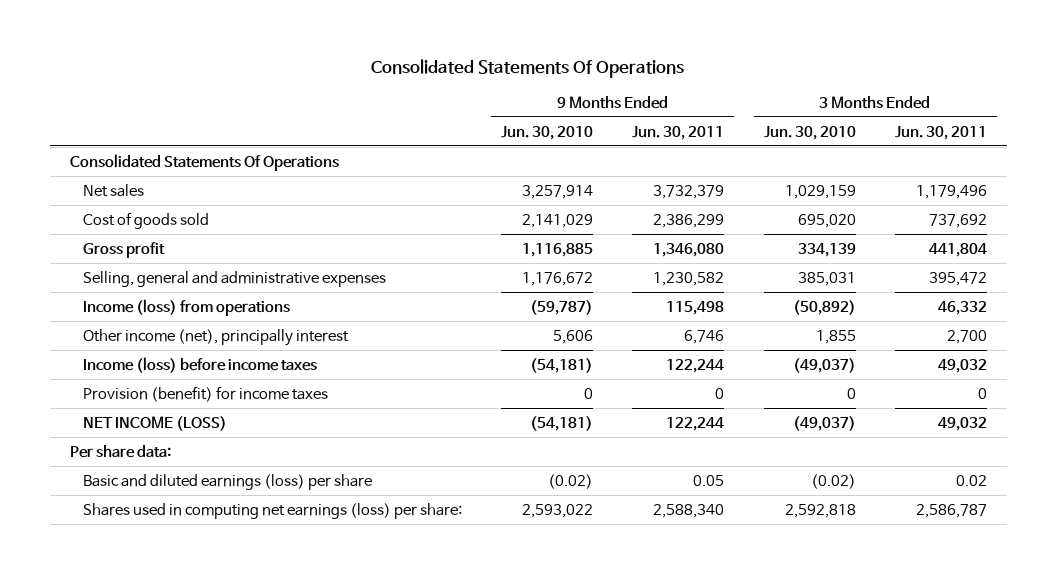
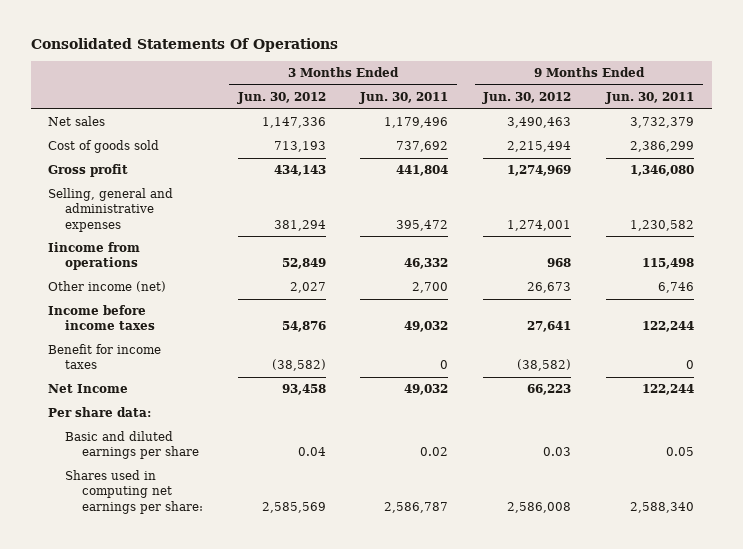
- | 9 Months Ended Jun. 30, 2010 | 9 Months Ended Jun. 30, 2011 | 3 Months Ended Jun. 30, 2010 | 3 Months Ended Jun. 30, 2011
+ | 3 Months Ended Jun. 30, 2012 | 3 Months Ended Jun. 30, 2011 | 9 Months Ended Jun. 30, 2012 | 9 Months Ended Jun. 30, 2011
- Consolidated Statements Of Operations
- Income (loss) from operations | (59,787) | 115,498 | (50,892) | 46,332
- Other income (net), principally interest | 5,606 | 6,746 | 1,855 | 2,700
- Income (loss) before income taxes | (54,181) | 122,244 | (49,037) | 49,032
- Provision (benefit) for income taxes | 0 | 0 | 0 | 0
- NET INCOME (LOSS) | (54,181) | 122,244 | (49,037) | 49,032
+ Iincome from operations | 52,849 | 46,332 | 968 | 115,498
+ Other income (net) | 2,027 | 2,700 | 26,673 | 6,746
+ Income before income taxes | 54,876 | 49,032 | 27,641 | 122,244
+ Benefit for income taxes | (38,582) | 0 | (38,582) | 0
+ Net Income | 93,458 | 49,032 | 66,223 | 122,244
- Basic and diluted earnings (loss) per share | (0.02) | 0.05 | (0.02) | 0.02
- Shares used in computing net earnings (loss) per share: | 2,593,022 | 2,588,340 | 2,592,818 | 2,586,787
+ Basic and diluted earnings per share | 0.04 | 0.02 | 0.03 | 0.05
+ Shares used in computing net earnings per share: | 2,585,569 | 2,586,787 | 2,586,008 | 2,588,340

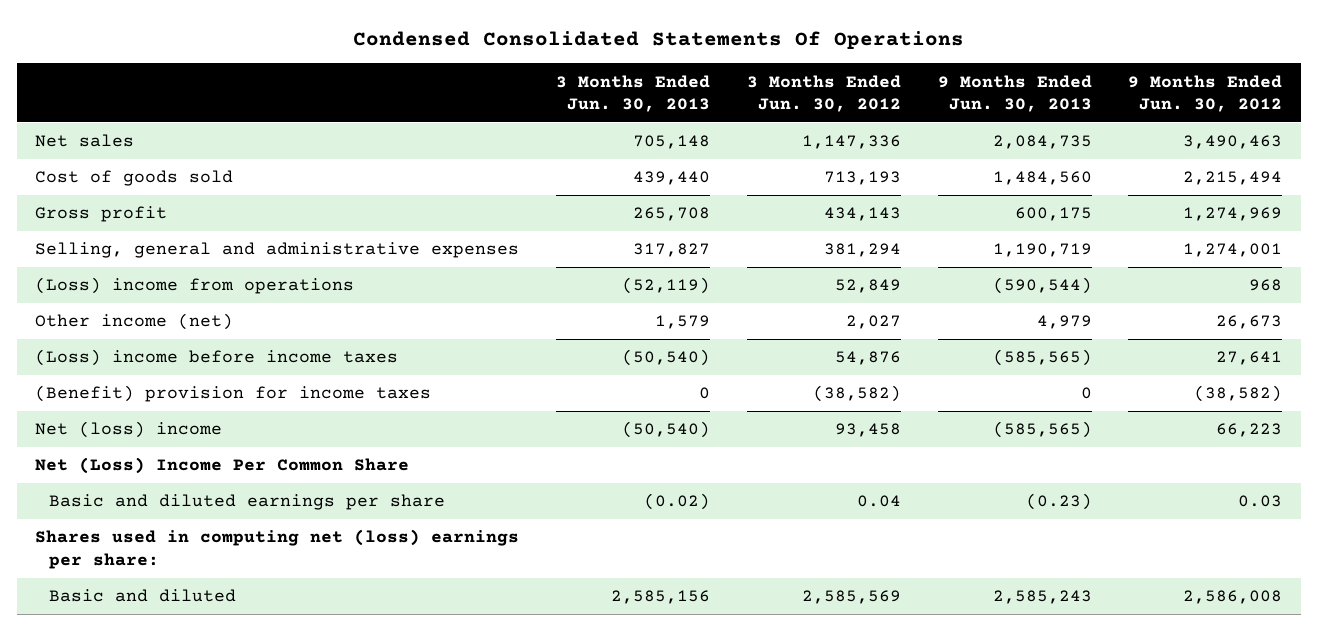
- Consolidated Statements Of Operations
+ Condensed Consolidated Statements Of Operations
- | 3 Months Ended Jun. 30, 2012 | 3 Months Ended Jun. 30, 2011 | 9 Months Ended Jun. 30, 2012 | 9 Months Ended Jun. 30, 2011
+ | 3 Months Ended Jun. 30, 2013 | 3 Months Ended Jun. 30, 2012 | 9 Months Ended Jun. 30, 2013 | 9 Months Ended Jun. 30, 2012
- Iincome from operations | 52,849 | 46,332 | 968 | 115,498
+ (Loss) income from operations | (52,119) | 52,849 | (590,544) | 968
- Income before income taxes | 54,876 | 49,032 | 27,641 | 122,244
- Benefit for income taxes | (38,582) | 0 | (38,582) | 0
- Net Income | 93,458 | 49,032 | 66,223 | 122,244
- Per share data:
+ (Loss) income before income taxes | (50,540) | 54,876 | (585,565) | 27,641
+ (Benefit) provision for income taxes | 0 | (38,582) | 0 | (38,582)
+ Net (loss) income | (50,540) | 93,458 | (585,565) | 66,223
+ Net (Loss) Income Per Common Share
- Shares used in computing net earnings per share: | 2,585,569 | 2,586,787 | 2,586,008 | 2,588,340
+ Shares used in computing net (loss) earnings per share:
+ Basic and diluted | 2,585,156 | 2,585,569 | 2,585,243 | 2,586,008

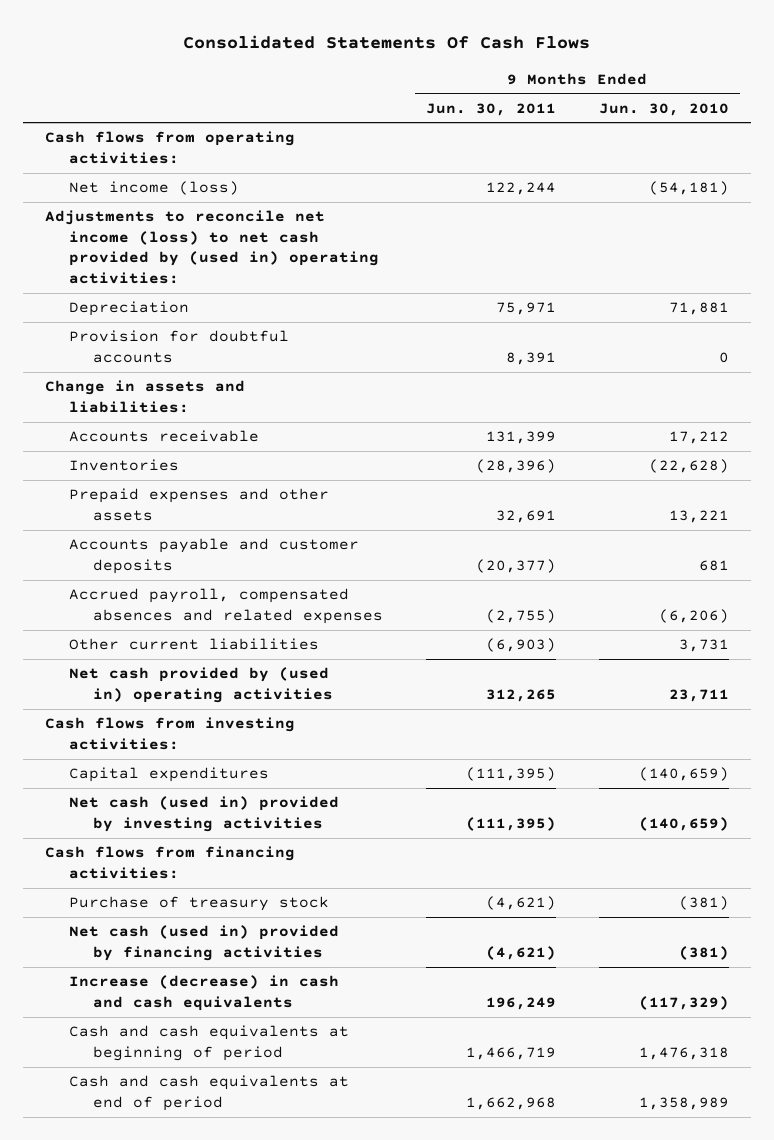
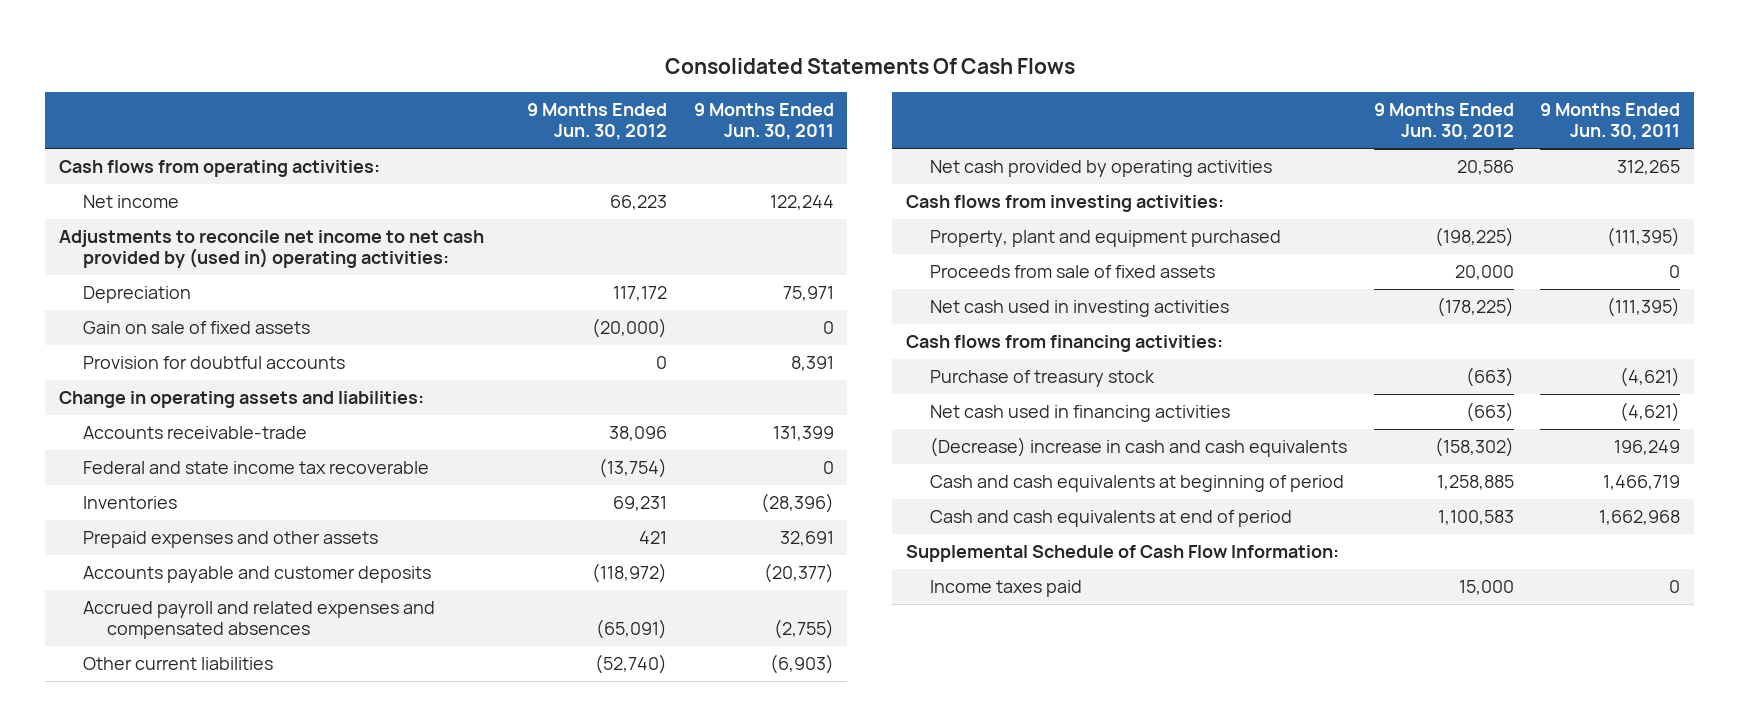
- | 9 Months Ended Jun. 30, 2011 | 9 Months Ended Jun. 30, 2010
+ | 9 Months Ended Jun. 30, 2012 | 9 Months Ended Jun. 30, 2011
- Net income (loss) | 122,244 | (54,181)
- Adjustments to reconcile net income (loss) to net cash provided by (used in) operating activities:
+ Net income | 66,223 | 122,244
+ Adjustments to reconcile net income to net cash provided by (used in) operating activities:
+ Gain on sale of fixed assets | (20,000) | 0
- Change in assets and liabilities:
- Accounts receivable | 131,399 | 17,212
+ Change in operating assets and liabilities:
+ Accounts receivable-trade | 38,096 | 131,399
+ Federal and state income tax recoverable | (13,754) | 0
- Accrued payroll, compensated absences and related expenses | (2,755) | (6,206)
+ Accrued payroll and related expenses and compensated absences | (65,091) | (2,755)
- Net cash provided by (used in) operating activities | 312,265 | 23,711
+ Net cash provided by operating activities | 20,586 | 312,265
- Capital expenditures | (111,395) | (140,659)
- Net cash (used in) provided by investing activities | (111,395) | (140,659)
+ Property, plant and equipment purchased | (198,225) | (111,395)
+ Proceeds from sale of fixed assets | 20,000 | 0
+ Net cash used in investing activities | (178,225) | (111,395)
- Net cash (used in) provided by financing activities | (4,621) | (381)
- Increase (decrease) in cash and cash equivalents | 196,249 | (117,329)
+ Net cash used in financing activities | (663) | (4,621)
+ (Decrease) increase in cash and cash equivalents | (158,302) | 196,249
+ Supplemental Schedule of Cash Flow Information:
+ Income taxes paid | 15,000 | 0

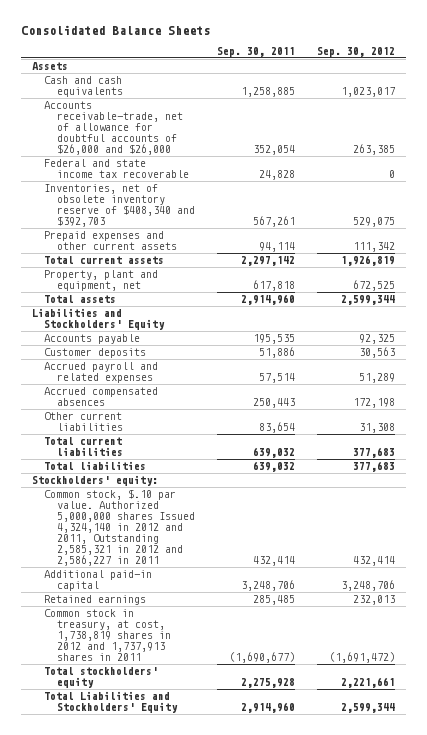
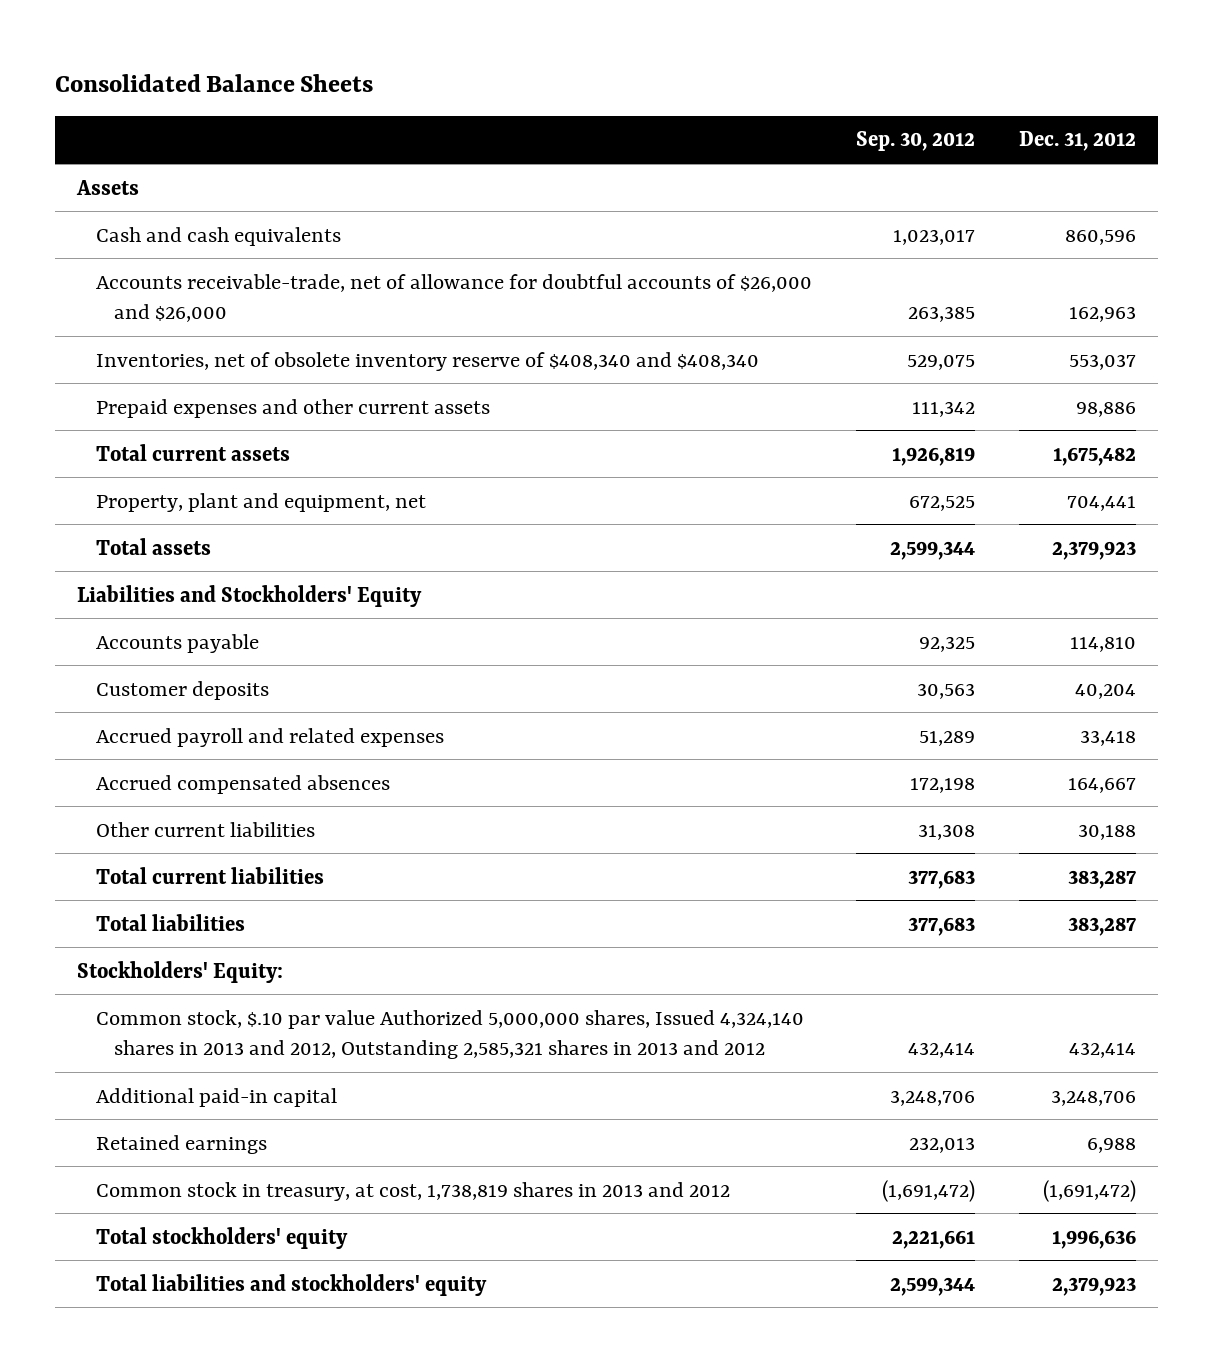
- | Sep. 30, 2011 | Sep. 30, 2012
+ | Sep. 30, 2012 | Dec. 31, 2012
- Federal and state income tax recoverable | 24,828 | 0
- Inventories, net of obsolete inventory reserve of $408,340 and $392,703 | 567,261 | 529,075
+ Inventories, net of obsolete inventory reserve of $408,340 and $408,340 | 529,075 | 553,037
- Stockholders' equity:
- Common stock, $.10 par value. Authorized 5,000,000 shares Issued 4,324,140 in 2012 and 2011, Outstanding 2,585,321 in 2012 and 2,586,227 in 2011 | 432,414 | 432,414
+ Stockholders' Equity:
+ Common stock, $.10 par value Authorized 5,000,000 shares, Issued 4,324,140 shares in 2013 and 2012, Outstanding 2,585,321 shares in 2013 and 2012 | 432,414 | 432,414
- Common stock in treasury, at cost, 1,738,819 shares in 2012 and 1,737,913 shares in 2011 | (1,690,677) | (1,691,472)
+ Common stock in treasury, at cost, 1,738,819 shares in 2013 and 2012 | (1,691,472) | (1,691,472)
- Total Liabilities and Stockholders' Equity | 2,914,960 | 2,599,344
+ Total liabilities and stockholders' equity | 2,599,344 | 2,379,923

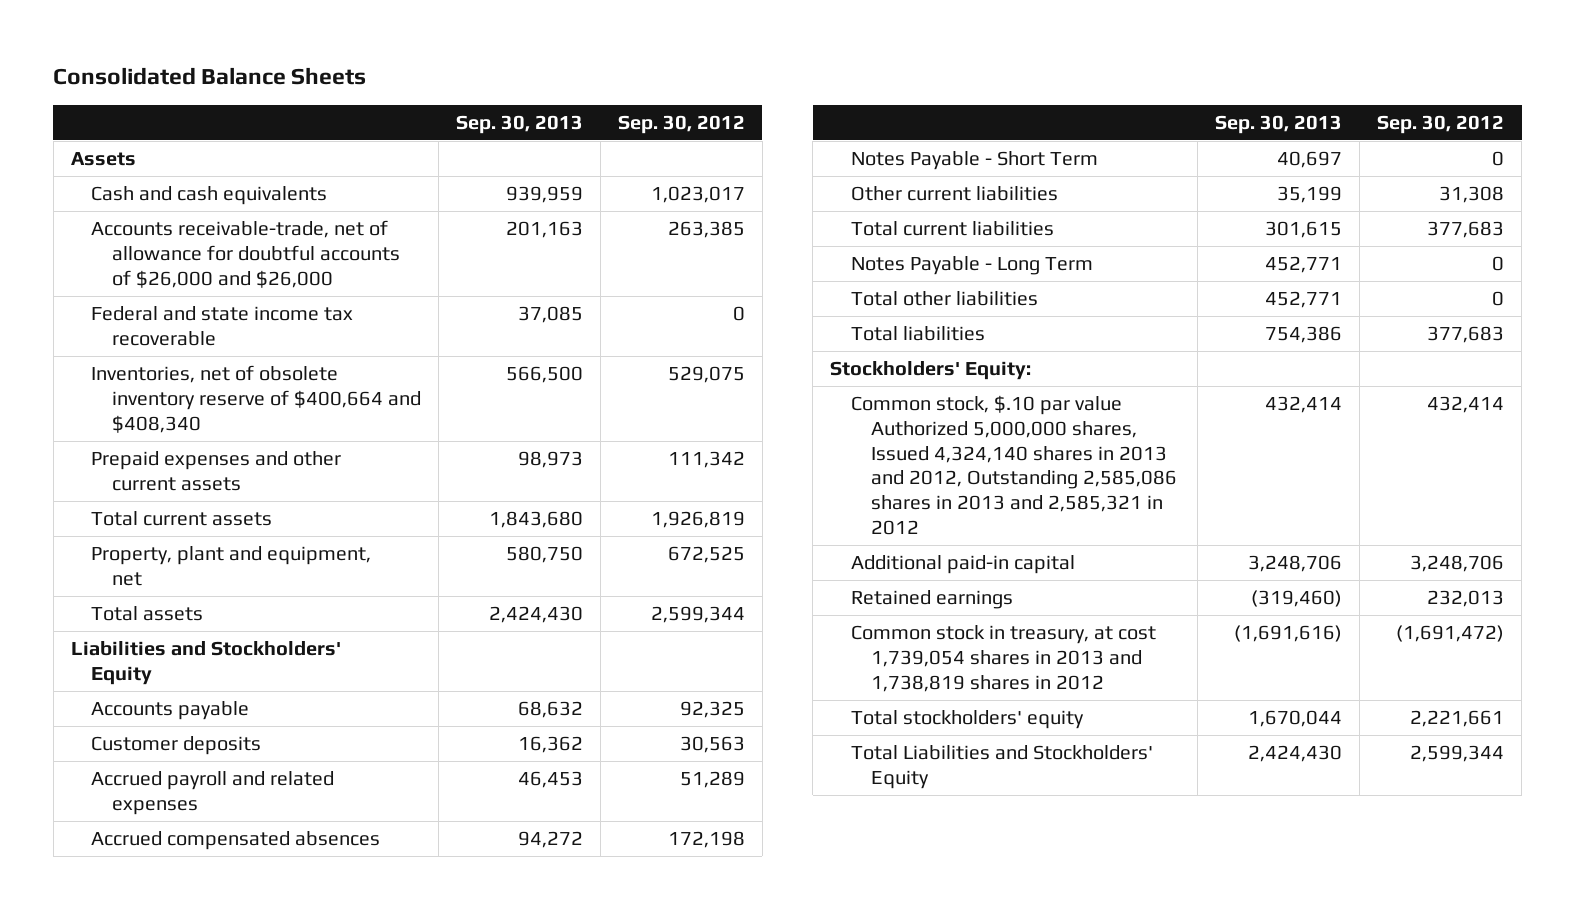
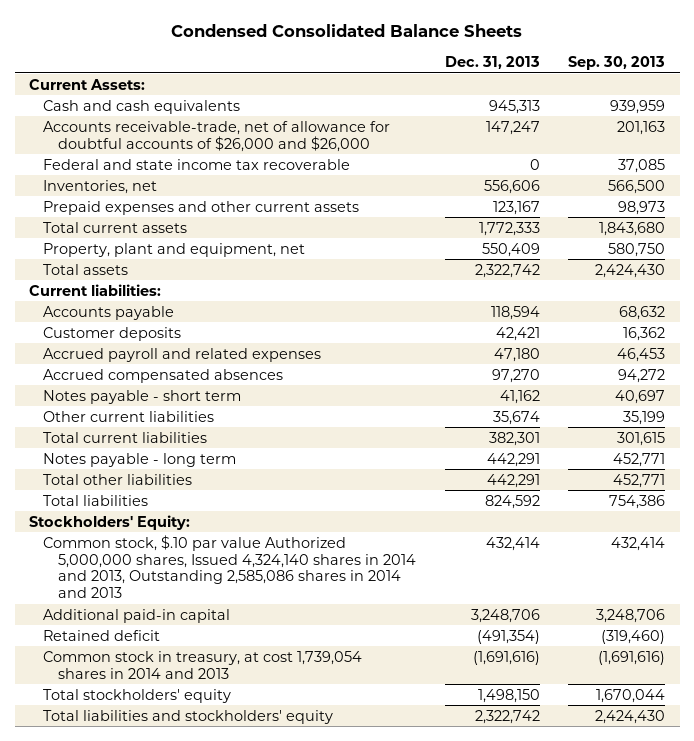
- Consolidated Balance Sheets
+ Condensed Consolidated Balance Sheets
- | Sep. 30, 2013 | Sep. 30, 2012
+ | Dec. 31, 2013 | Sep. 30, 2013
- Assets
+ Current Assets:
- Inventories, net of obsolete inventory reserve of $400,664 and $408,340 | 566,500 | 529,075
+ Inventories, net | 556,606 | 566,500
- Liabilities and Stockholders' Equity
+ Current liabilities:
- Notes Payable - Short Term | 40,697 | 0
+ Notes payable - short term | 41,162 | 40,697
- Notes Payable - Long Term | 452,771 | 0
+ Notes payable - long term | 442,291 | 452,771
- Common stock, $.10 par value Authorized 5,000,000 shares, Issued 4,324,140 shares in 2013 and 2012, Outstanding 2,585,086 shares in 2013 and 2,585,321 in 2012 | 432,414 | 432,414
+ Common stock, $.10 par value Authorized 5,000,000 shares, Issued 4,324,140 shares in 2014 and 2013, Outstanding 2,585,086 shares in 2014 and 2013 | 432,414 | 432,414
- Retained earnings | (319,460) | 232,013
- Common stock in treasury, at cost 1,739,054 shares in 2013 and 1,738,819 shares in 2012 | (1,691,616) | (1,691,472)
+ Retained deficit | (491,354) | (319,460)
+ Common stock in treasury, at cost 1,739,054 shares in 2014 and 2013 | (1,691,616) | (1,691,616)
- Total Liabilities and Stockholders' Equity | 2,424,430 | 2,599,344
+ Total liabilities and stockholders' equity | 2,322,742 | 2,424,430

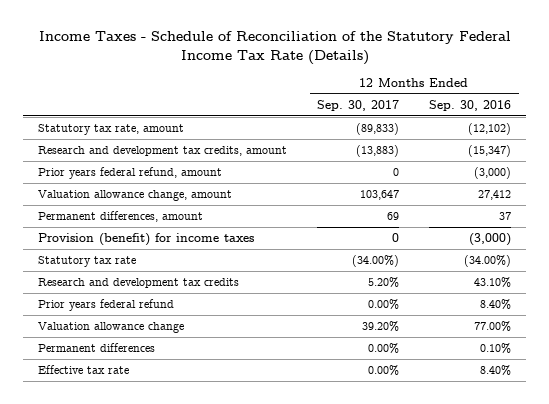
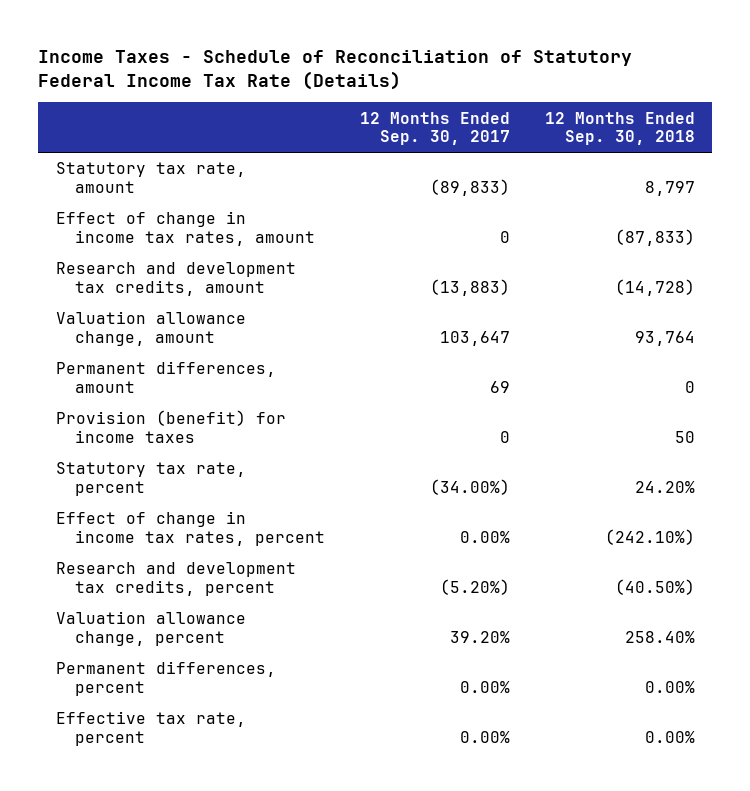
- Income Taxes - Schedule of Reconciliation of the Statutory Federal Income Tax Rate (Details)
+ Income Taxes - Schedule of Reconciliation of Statutory Federal Income Tax Rate (Details)
- | 12 Months Ended Sep. 30, 2017 | 12 Months Ended Sep. 30, 2016
+ | 12 Months Ended Sep. 30, 2017 | 12 Months Ended Sep. 30, 2018
+ Effect of change in income tax rates, amount | 0 | (87,833)
- Prior years federal refund, amount | 0 | (3,000)
- Statutory tax rate | (34.00%) | (34.00%)
- Research and development tax credits | 5.20% | 43.10%
- Prior years federal refund | 0.00% | 8.40%
- Valuation allowance change | 39.20% | 77.00%
- Permanent differences | 0.00% | 0.10%
- Effective tax rate | 0.00% | 8.40%
+ Statutory tax rate, percent | (34.00%) | 24.20%
+ Effect of change in income tax rates, percent | 0.00% | (242.10%)
+ Research and development tax credits, percent | (5.20%) | (40.50%)
+ Valuation allowance change, percent | 39.20% | 258.40%
+ Permanent differences, percent | 0.00% | 0.00%
+ Effective tax rate, percent | 0.00% | 0.00%

